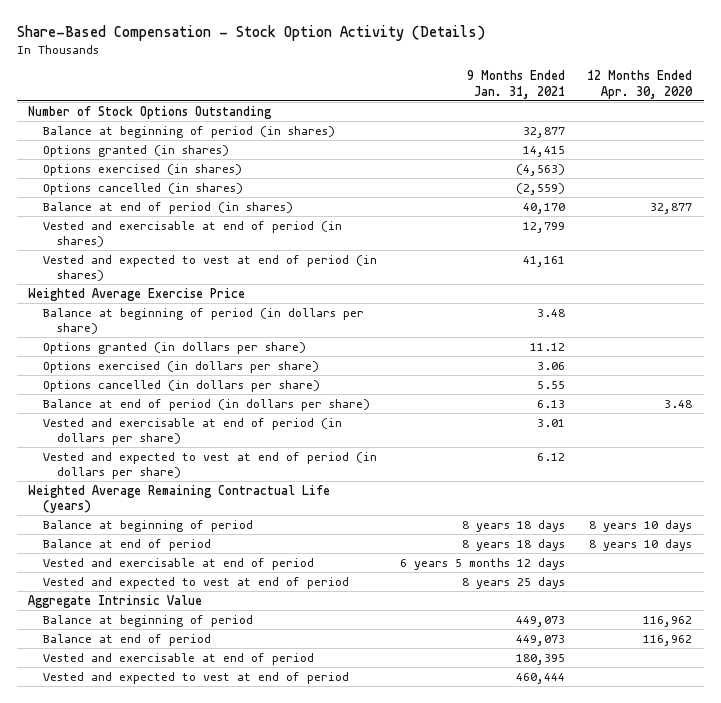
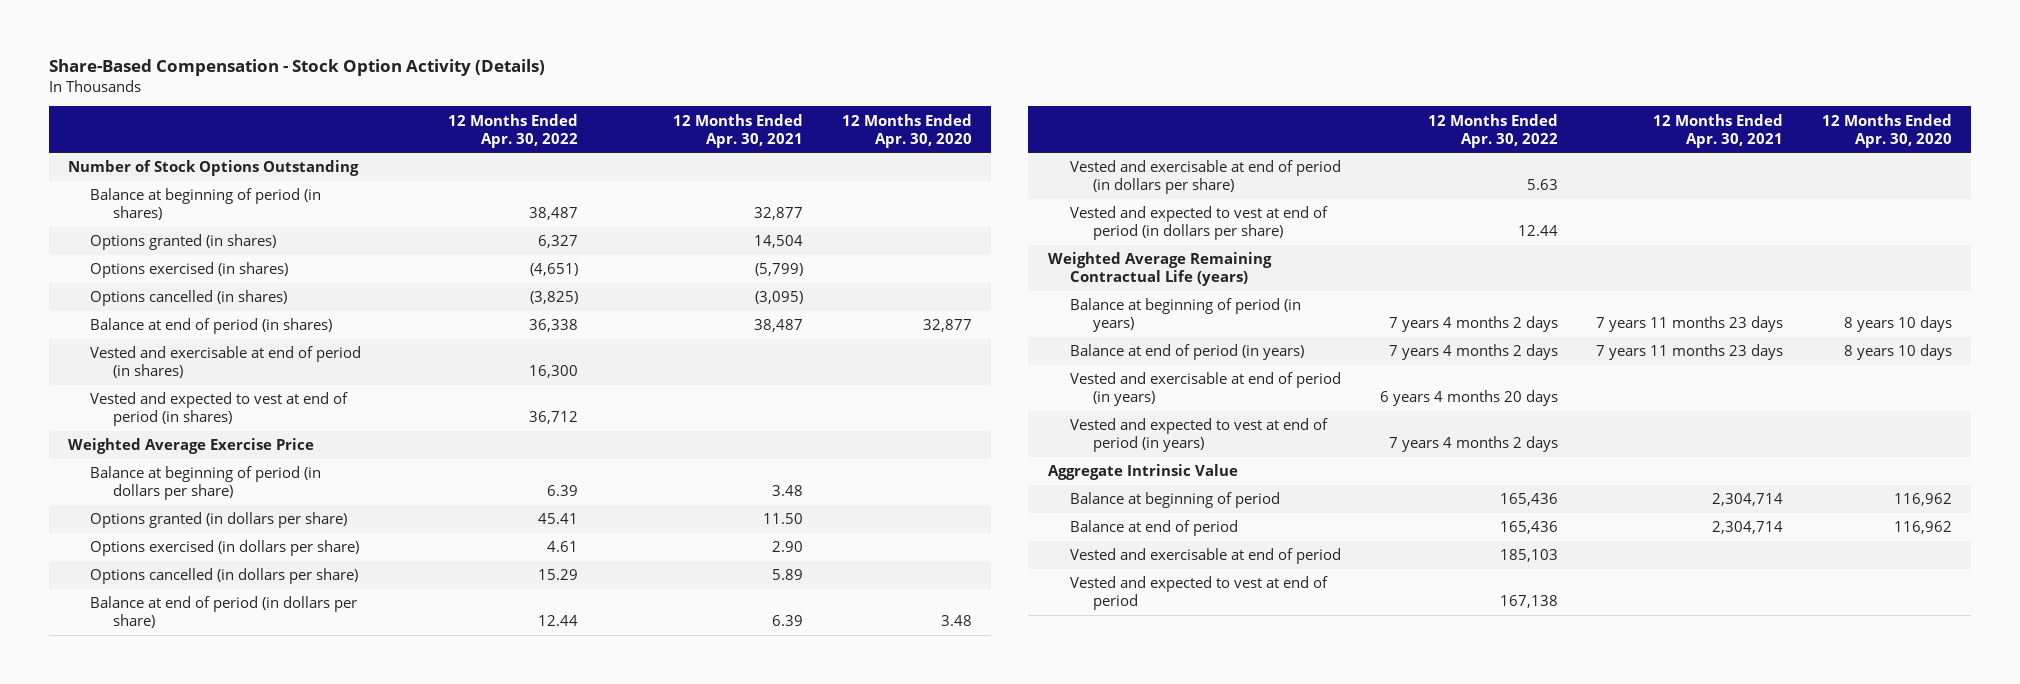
- | 9 Months Ended Jan. 31, 2021 | 12 Months Ended Apr. 30, 2020
+ | 12 Months Ended Apr. 30, 2022 | 12 Months Ended Apr. 30, 2021 | 12 Months Ended Apr. 30, 2020
- Balance at beginning of period | 8 years 18 days | 8 years 10 days
- Balance at end of period | 8 years 18 days | 8 years 10 days
- Vested and exercisable at end of period | 6 years 5 months 12 days |
- Vested and expected to vest at end of period | 8 years 25 days |
+ Balance at beginning of period (in years) | 7 years 4 months 2 days | 7 years 11 months 23 days | 8 years 10 days
+ Balance at end of period (in years) | 7 years 4 months 2 days | 7 years 11 months 23 days | 8 years 10 days
+ Vested and exercisable at end of period (in years) | 6 years 4 months 20 days | |
+ Vested and expected to vest at end of period (in years) | 7 years 4 months 2 days | |

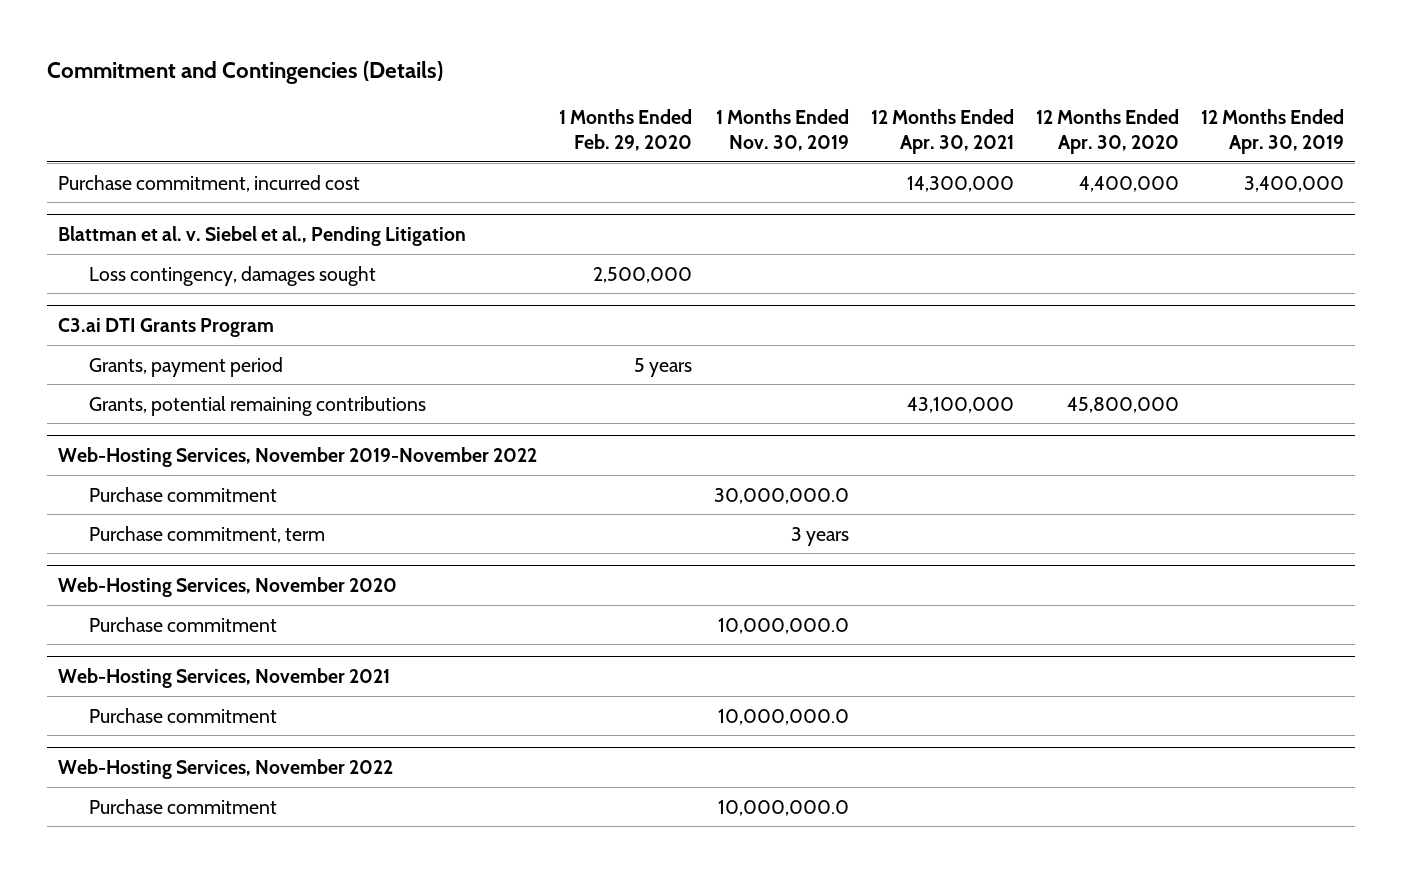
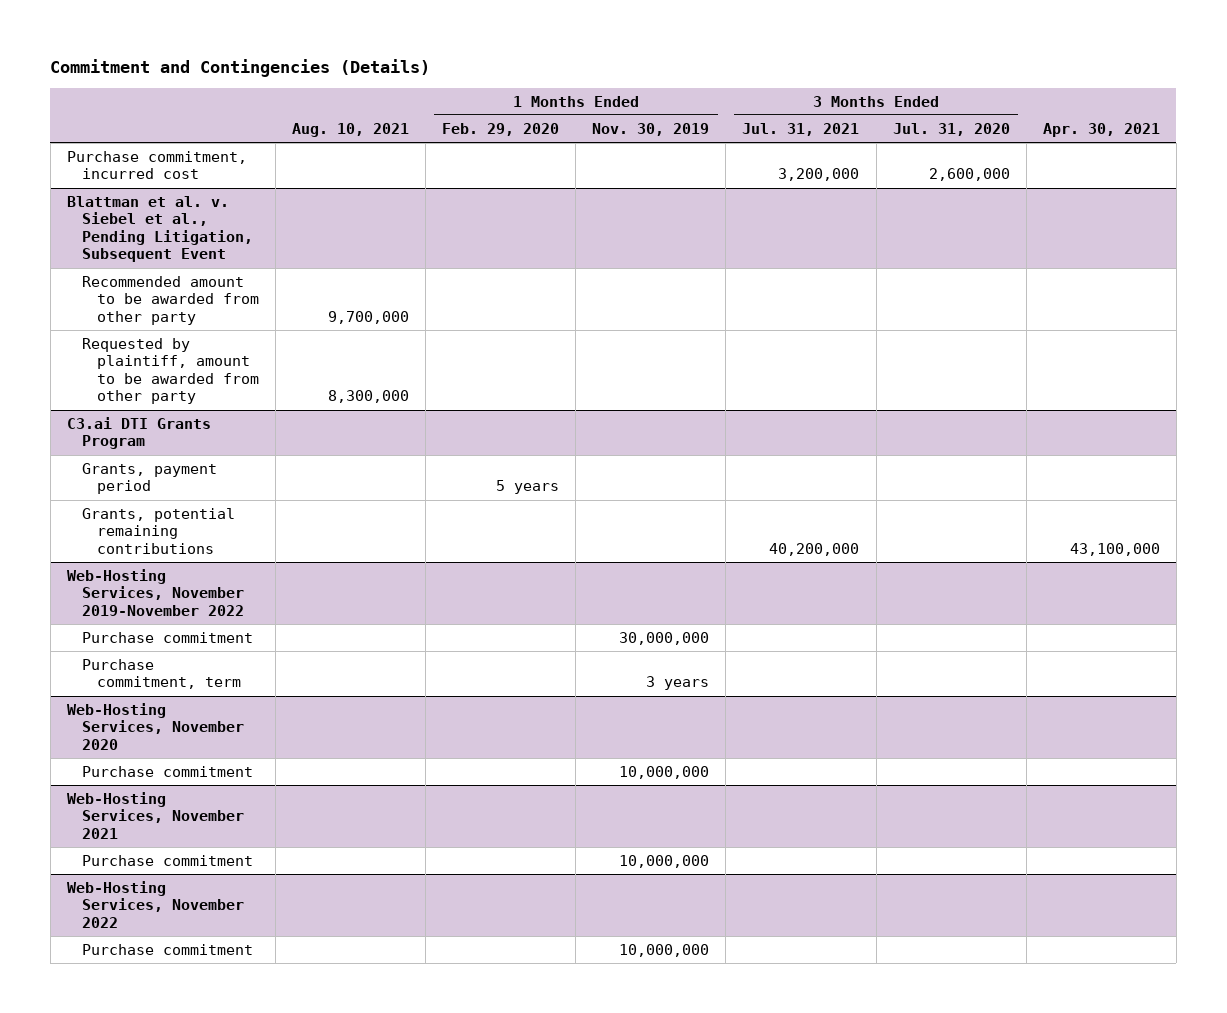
- | 1 Months Ended Feb. 29, 2020 | 1 Months Ended Nov. 30, 2019 | 12 Months Ended Apr. 30, 2021 | 12 Months Ended Apr. 30, 2020 | 12 Months Ended Apr. 30, 2019
+ | Aug. 10, 2021 | 1 Months Ended Feb. 29, 2020 | 1 Months Ended Nov. 30, 2019 | 3 Months Ended Jul. 31, 2021 | 3 Months Ended Jul. 31, 2020 | Apr. 30, 2021
- Blattman et al. v. Siebel et al., Pending Litigation
- Loss contingency, damages sought | 2,500,000 | | | |
+ Blattman et al. v. Siebel et al., Pending Litigation, Subsequent Event
+ Recommended amount to be awarded from other party | 9,700,000 | | | | |
+ Requested by plaintiff, amount to be awarded from other party | 8,300,000 | | | | |
@ Web-Hosting Services, November 2019-November 2022
- Purchase commitment | | 30,000,000.0 | | |
+ Purchase commitment | | | 30,000,000 | | |
@ Web-Hosting Services, November 2020
- Purchase commitment | | 10,000,000.0 | | |
+ Purchase commitment | | | 10,000,000 | | |
@ Web-Hosting Services, November 2021
- Purchase commitment | | 10,000,000.0 | | |
+ Purchase commitment | | | 10,000,000 | | |
@ Web-Hosting Services, November 2022
- Purchase commitment | | 10,000,000.0 | | |
+ Purchase commitment | | | 10,000,000 | | |

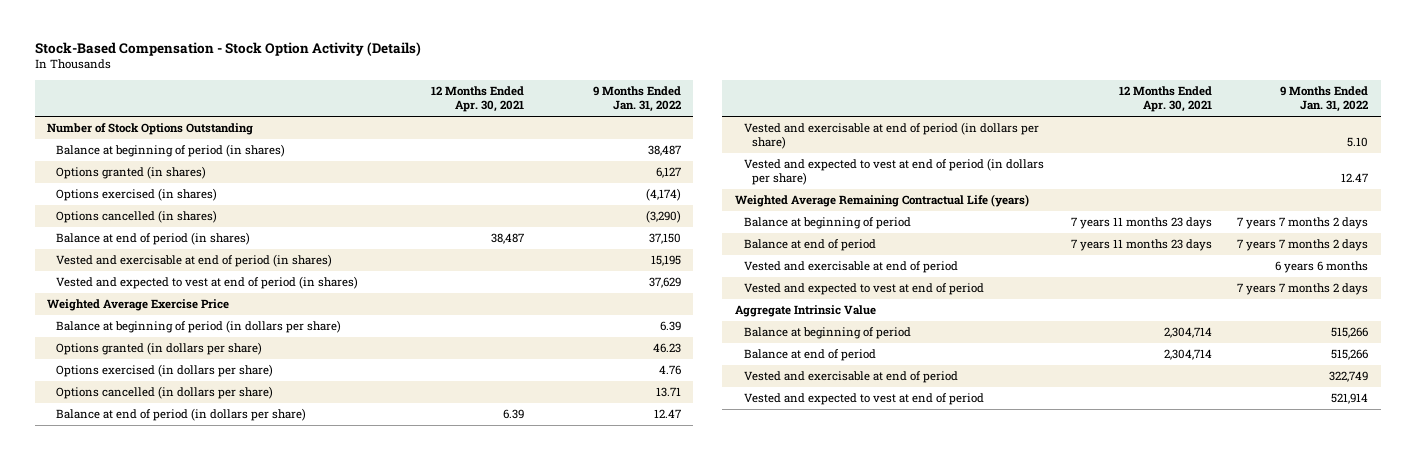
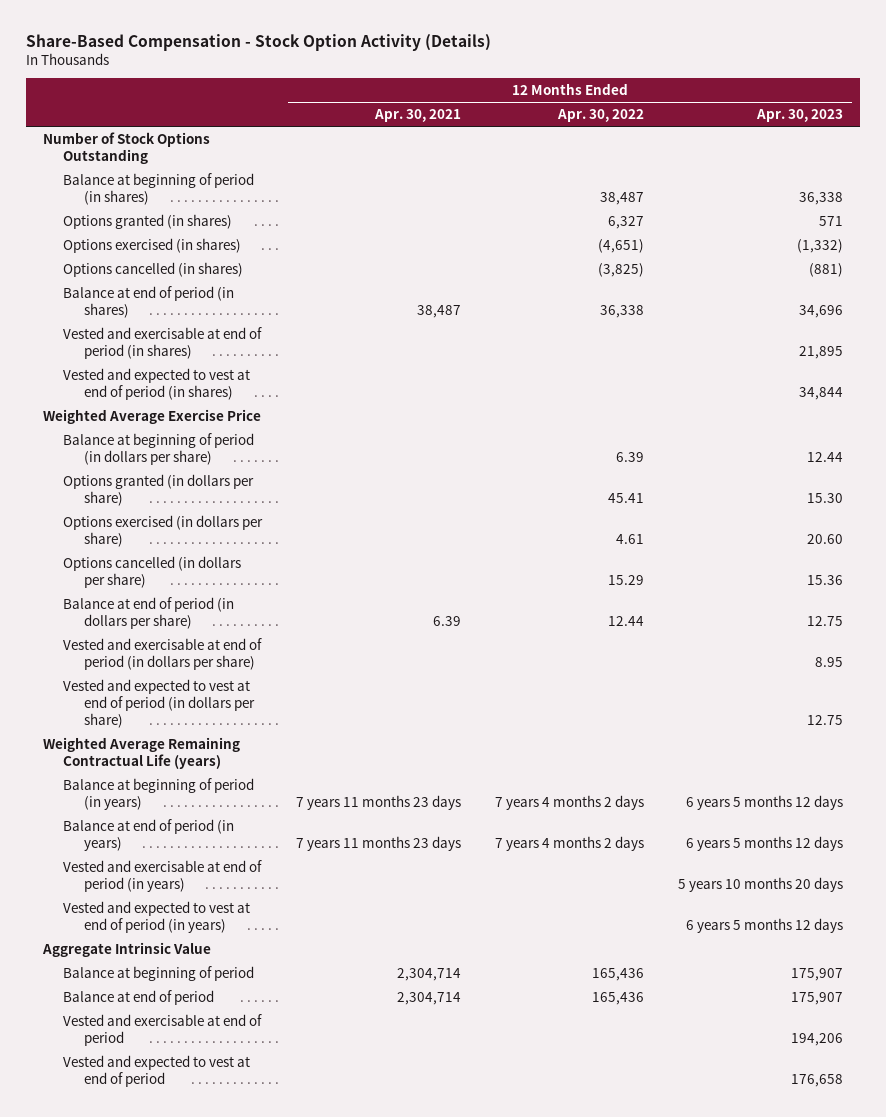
- Stock-Based Compensation - Stock Option Activity (Details)
+ Share-Based Compensation - Stock Option Activity (Details)
- | 12 Months Ended Apr. 30, 2021 | 9 Months Ended Jan. 31, 2022
+ | 12 Months Ended Apr. 30, 2021 | 12 Months Ended Apr. 30, 2022 | 12 Months Ended Apr. 30, 2023
- Balance at beginning of period | 7 years 11 months 23 days | 7 years 7 months 2 days
- Balance at end of period | 7 years 11 months 23 days | 7 years 7 months 2 days
- Vested and exercisable at end of period | | 6 years 6 months
- Vested and expected to vest at end of period | | 7 years 7 months 2 days
+ Balance at beginning of period (in years) | 7 years 11 months 23 days | 7 years 4 months 2 days | 6 years 5 months 12 days
+ Balance at end of period (in years) | 7 years 11 months 23 days | 7 years 4 months 2 days | 6 years 5 months 12 days
+ Vested and exercisable at end of period (in years) | | | 5 years 10 months 20 days
+ Vested and expected to vest at end of period (in years) | | | 6 years 5 months 12 days

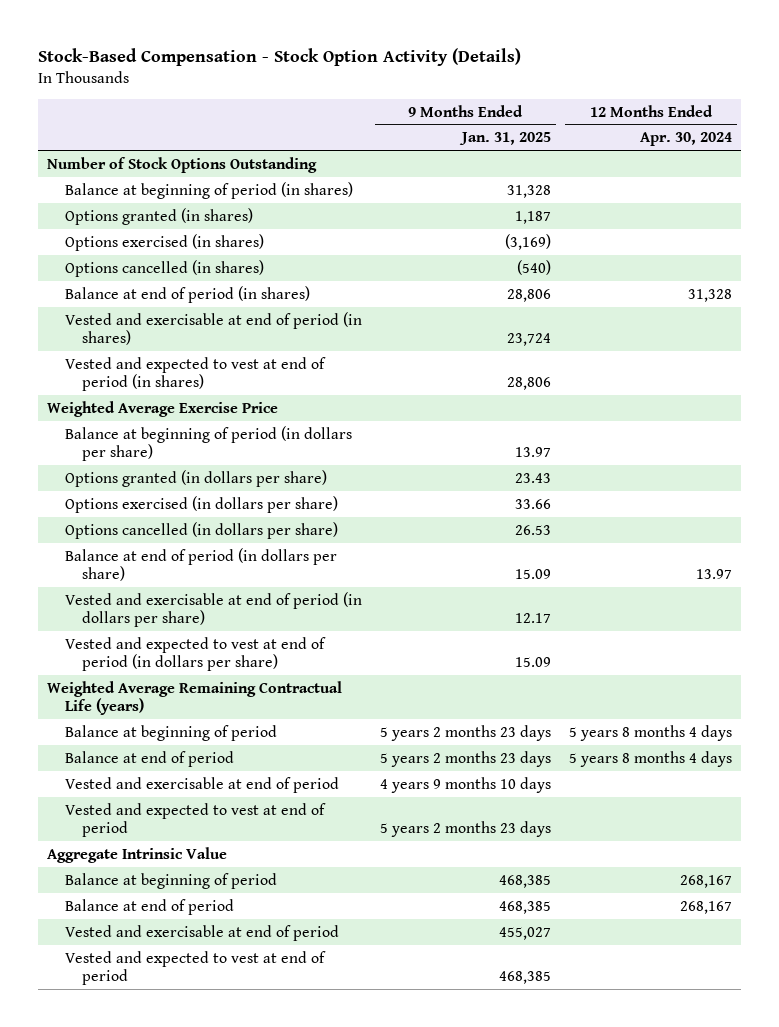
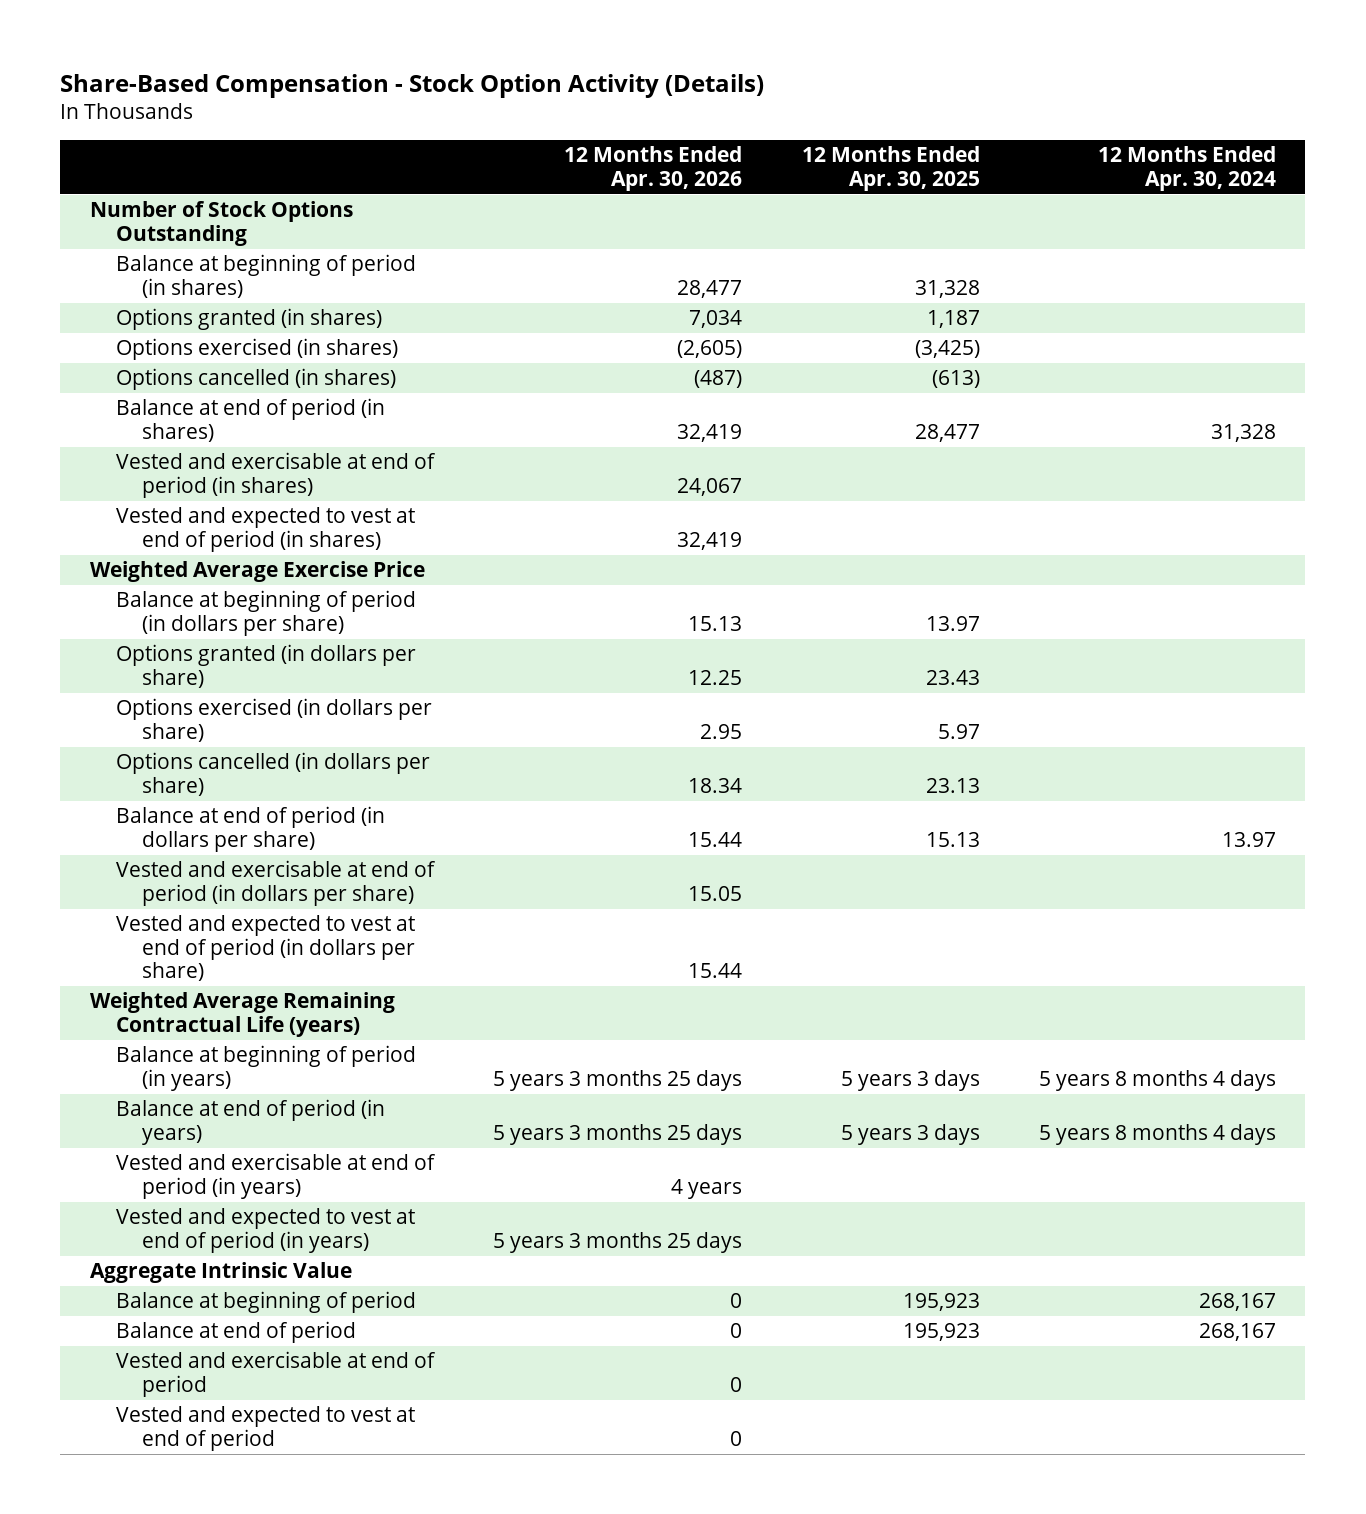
- Stock-Based Compensation - Stock Option Activity (Details)
+ Share-Based Compensation - Stock Option Activity (Details)
- | 9 Months Ended Jan. 31, 2025 | 12 Months Ended Apr. 30, 2024
+ | 12 Months Ended Apr. 30, 2026 | 12 Months Ended Apr. 30, 2025 | 12 Months Ended Apr. 30, 2024
- Balance at beginning of period | 5 years 2 months 23 days | 5 years 8 months 4 days
- Balance at end of period | 5 years 2 months 23 days | 5 years 8 months 4 days
- Vested and exercisable at end of period | 4 years 9 months 10 days |
- Vested and expected to vest at end of period | 5 years 2 months 23 days |
+ Balance at beginning of period (in years) | 5 years 3 months 25 days | 5 years 3 days | 5 years 8 months 4 days
+ Balance at end of period (in years) | 5 years 3 months 25 days | 5 years 3 days | 5 years 8 months 4 days
+ Vested and exercisable at end of period (in years) | 4 years | |
+ Vested and expected to vest at end of period (in years) | 5 years 3 months 25 days | |

